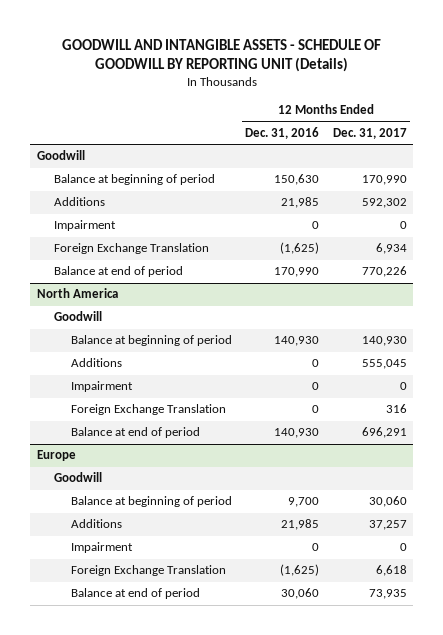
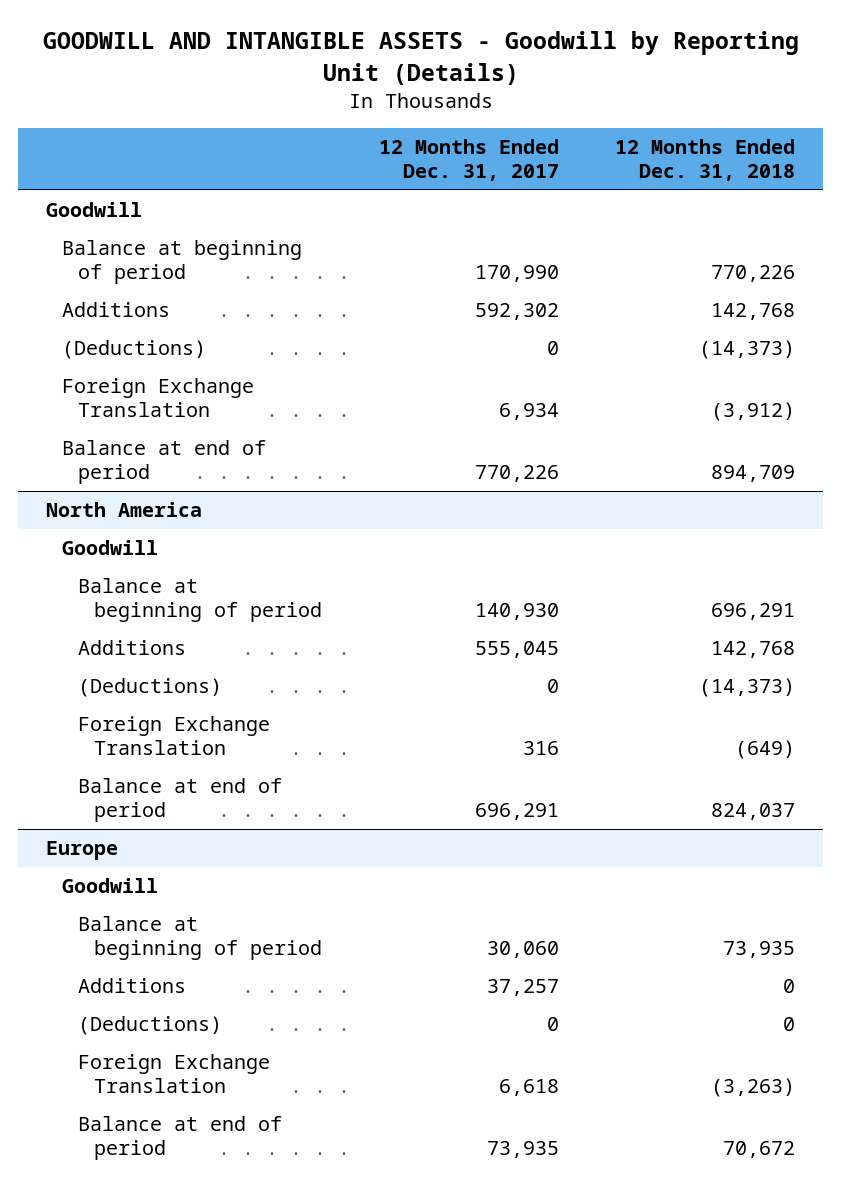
- GOODWILL AND INTANGIBLE ASSETS - SCHEDULE OF GOODWILL BY REPORTING UNIT (Details)
+ GOODWILL AND INTANGIBLE ASSETS - Goodwill by Reporting Unit (Details)
- | 12 Months Ended Dec. 31, 2016 | 12 Months Ended Dec. 31, 2017
+ | 12 Months Ended Dec. 31, 2017 | 12 Months Ended Dec. 31, 2018
- Impairment | 0 | 0
+ (Deductions) | 0 | (14,373)
@ North America
- Impairment | 0 | 0
+ (Deductions) | 0 | (14,373)
@ Europe
- Impairment | 0 | 0
+ (Deductions) | 0 | 0

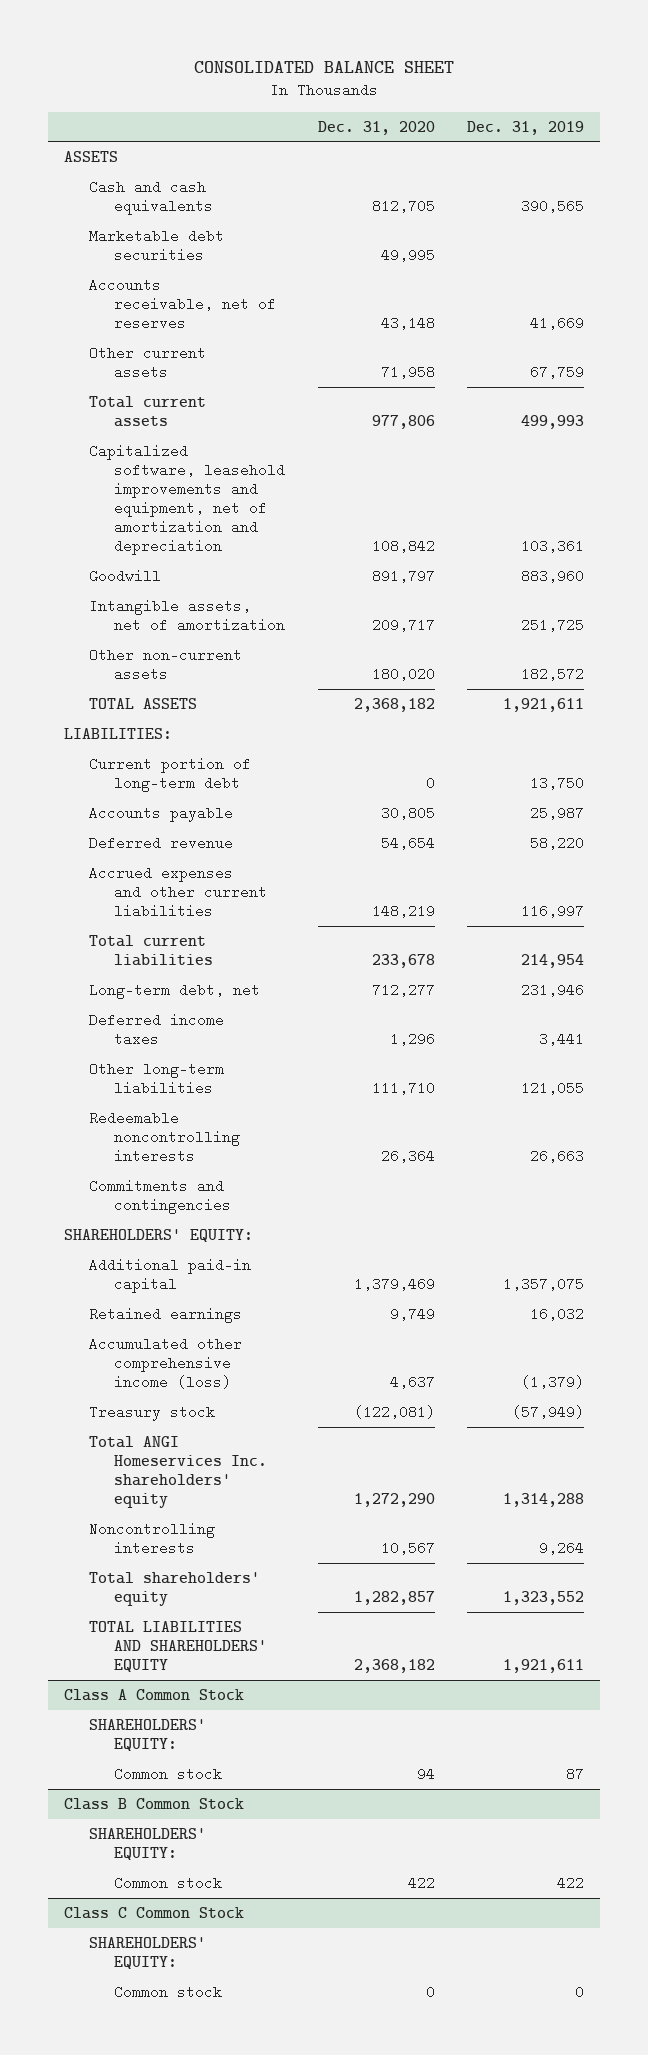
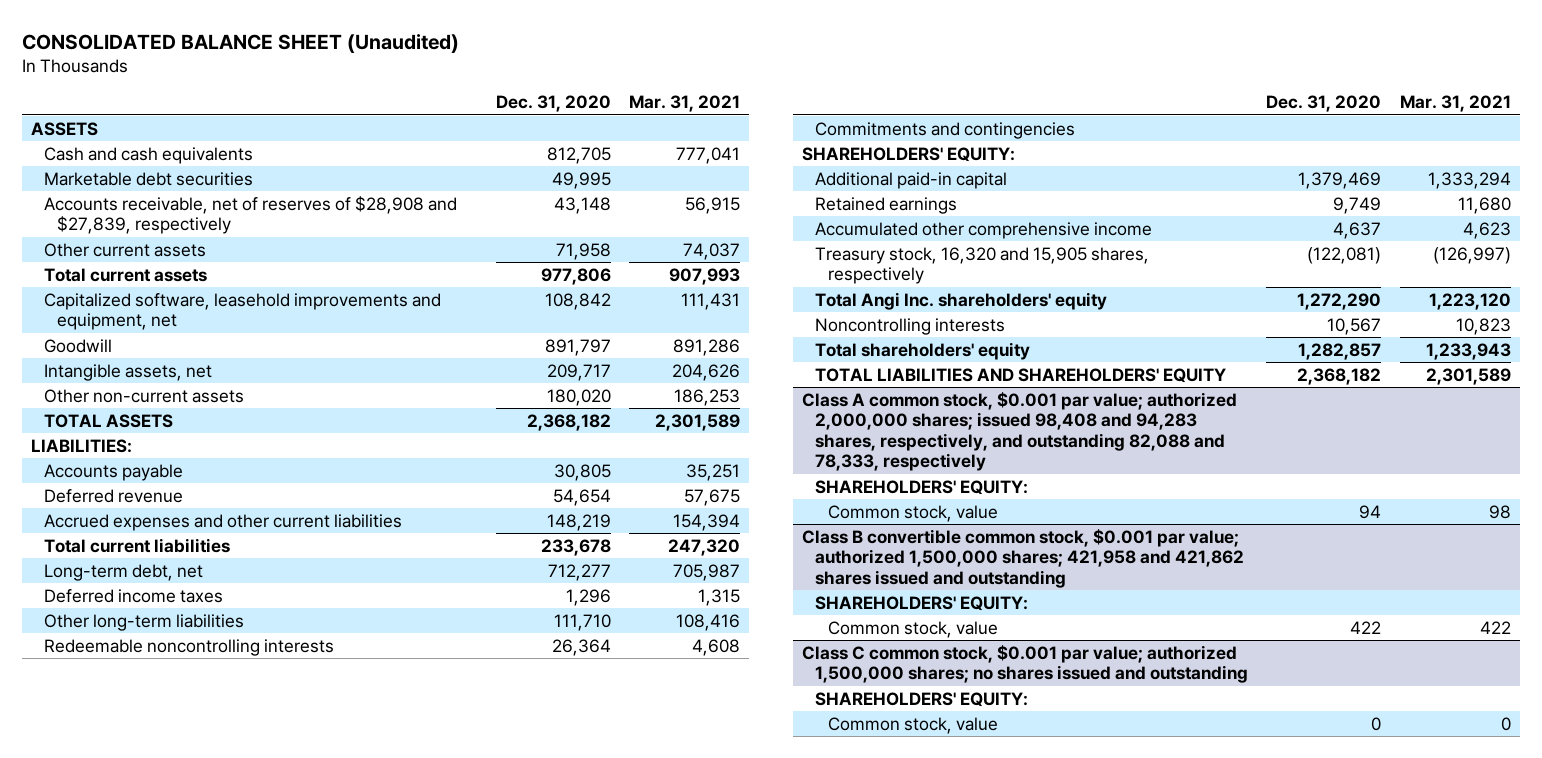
- CONSOLIDATED BALANCE SHEET
+ CONSOLIDATED BALANCE SHEET (Unaudited)
- | Dec. 31, 2020 | Dec. 31, 2019
+ | Dec. 31, 2020 | Mar. 31, 2021
- Accounts receivable, net of reserves | 43,148 | 41,669
+ Accounts receivable, net of reserves of $28,908 and $27,839, respectively | 43,148 | 56,915
- Capitalized software, leasehold improvements and equipment, net of amortization and depreciation | 108,842 | 103,361
+ Capitalized software, leasehold improvements and equipment, net | 108,842 | 111,431
- Intangible assets, net of amortization | 209,717 | 251,725
+ Intangible assets, net | 209,717 | 204,626
- Current portion of long-term debt | 0 | 13,750
- Accumulated other comprehensive income (loss) | 4,637 | (1,379)
- Treasury stock | (122,081) | (57,949)
- Total ANGI Homeservices Inc. shareholders' equity | 1,272,290 | 1,314,288
+ Accumulated other comprehensive income | 4,637 | 4,623
+ Treasury stock, 16,320 and 15,905 shares, respectively | (122,081) | (126,997)
+ Total Angi Inc. shareholders' equity | 1,272,290 | 1,223,120
- Class A Common Stock
+ Class A common stock, $0.001 par value; authorized 2,000,000 shares; issued 98,408 and 94,283 shares, respectively, and outstanding 82,088 and 78,333, respectively
- Common stock | 94 | 87
- Class B Common Stock
+ Common stock, value | 94 | 98
+ Class B convertible common stock, $0.001 par value; authorized 1,500,000 shares; 421,958 and 421,862 shares issued and outstanding
- Common stock | 422 | 422
- Class C Common Stock
+ Common stock, value | 422 | 422
+ Class C common stock, $0.001 par value; authorized 1,500,000 shares; no shares issued and outstanding
- Common stock | 0 | 0
+ Common stock, value | 0 | 0

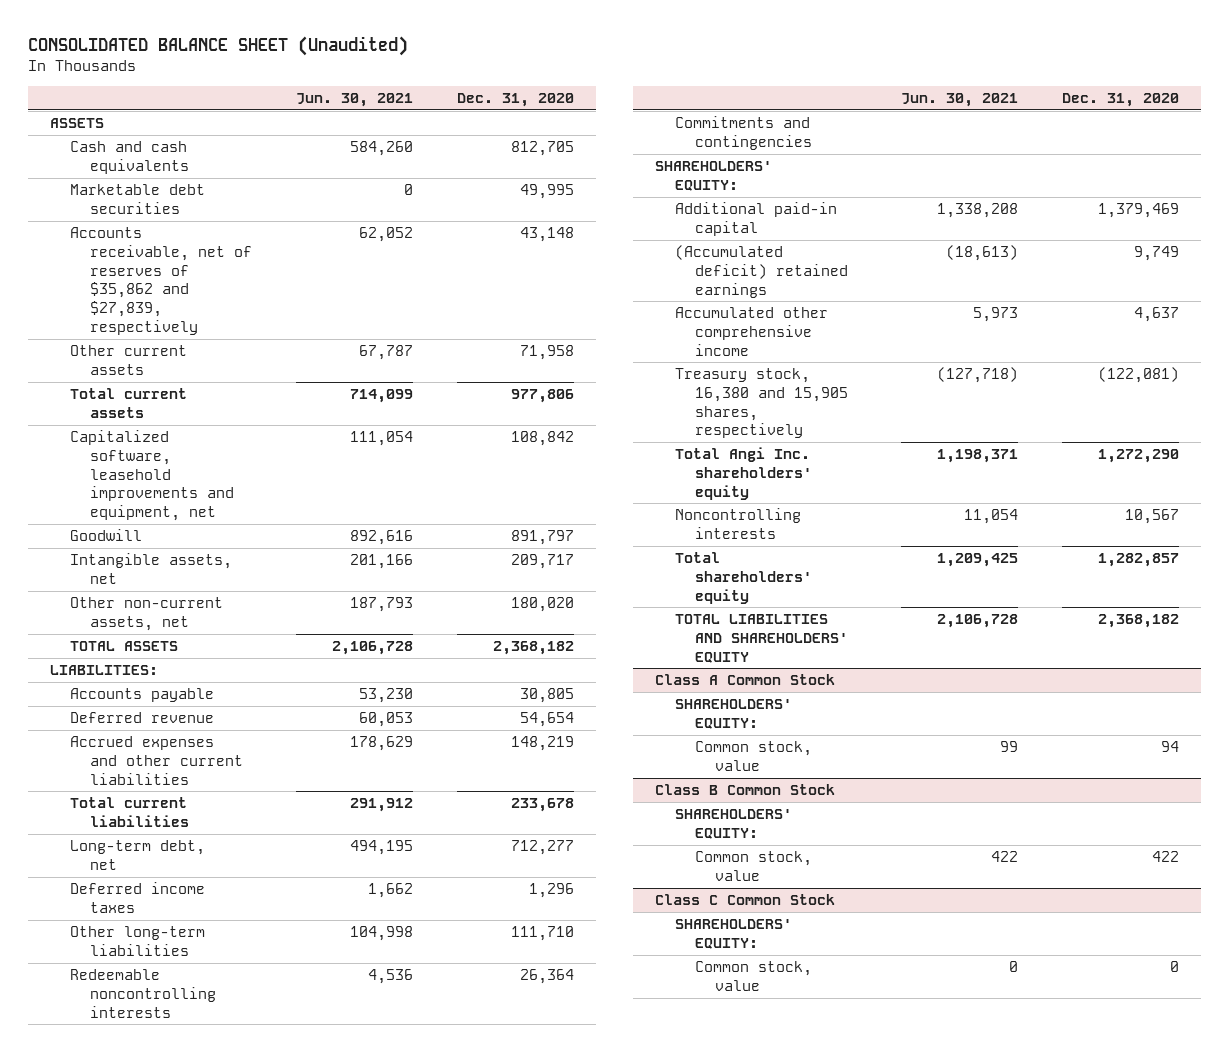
- | Dec. 31, 2020 | Mar. 31, 2021
+ | Jun. 30, 2021 | Dec. 31, 2020
- Accounts receivable, net of reserves of $28,908 and $27,839, respectively | 43,148 | 56,915
+ Accounts receivable, net of reserves of $35,862 and $27,839, respectively | 62,052 | 43,148
- Other non-current assets | 180,020 | 186,253
+ Other non-current assets, net | 187,793 | 180,020
- Retained earnings | 9,749 | 11,680
+ (Accumulated deficit) retained earnings | (18,613) | 9,749
- Treasury stock, 16,320 and 15,905 shares, respectively | (122,081) | (126,997)
+ Treasury stock, 16,380 and 15,905 shares, respectively | (127,718) | (122,081)
- Class A common stock, $0.001 par value; authorized 2,000,000 shares; issued 98,408 and 94,283 shares, respectively, and outstanding 82,088 and 78,333, respectively
+ Class A Common Stock
- Class B convertible common stock, $0.001 par value; authorized 1,500,000 shares; 421,958 and 421,862 shares issued and outstanding
+ Class B Common Stock
- Class C common stock, $0.001 par value; authorized 1,500,000 shares; no shares issued and outstanding
+ Class C Common Stock

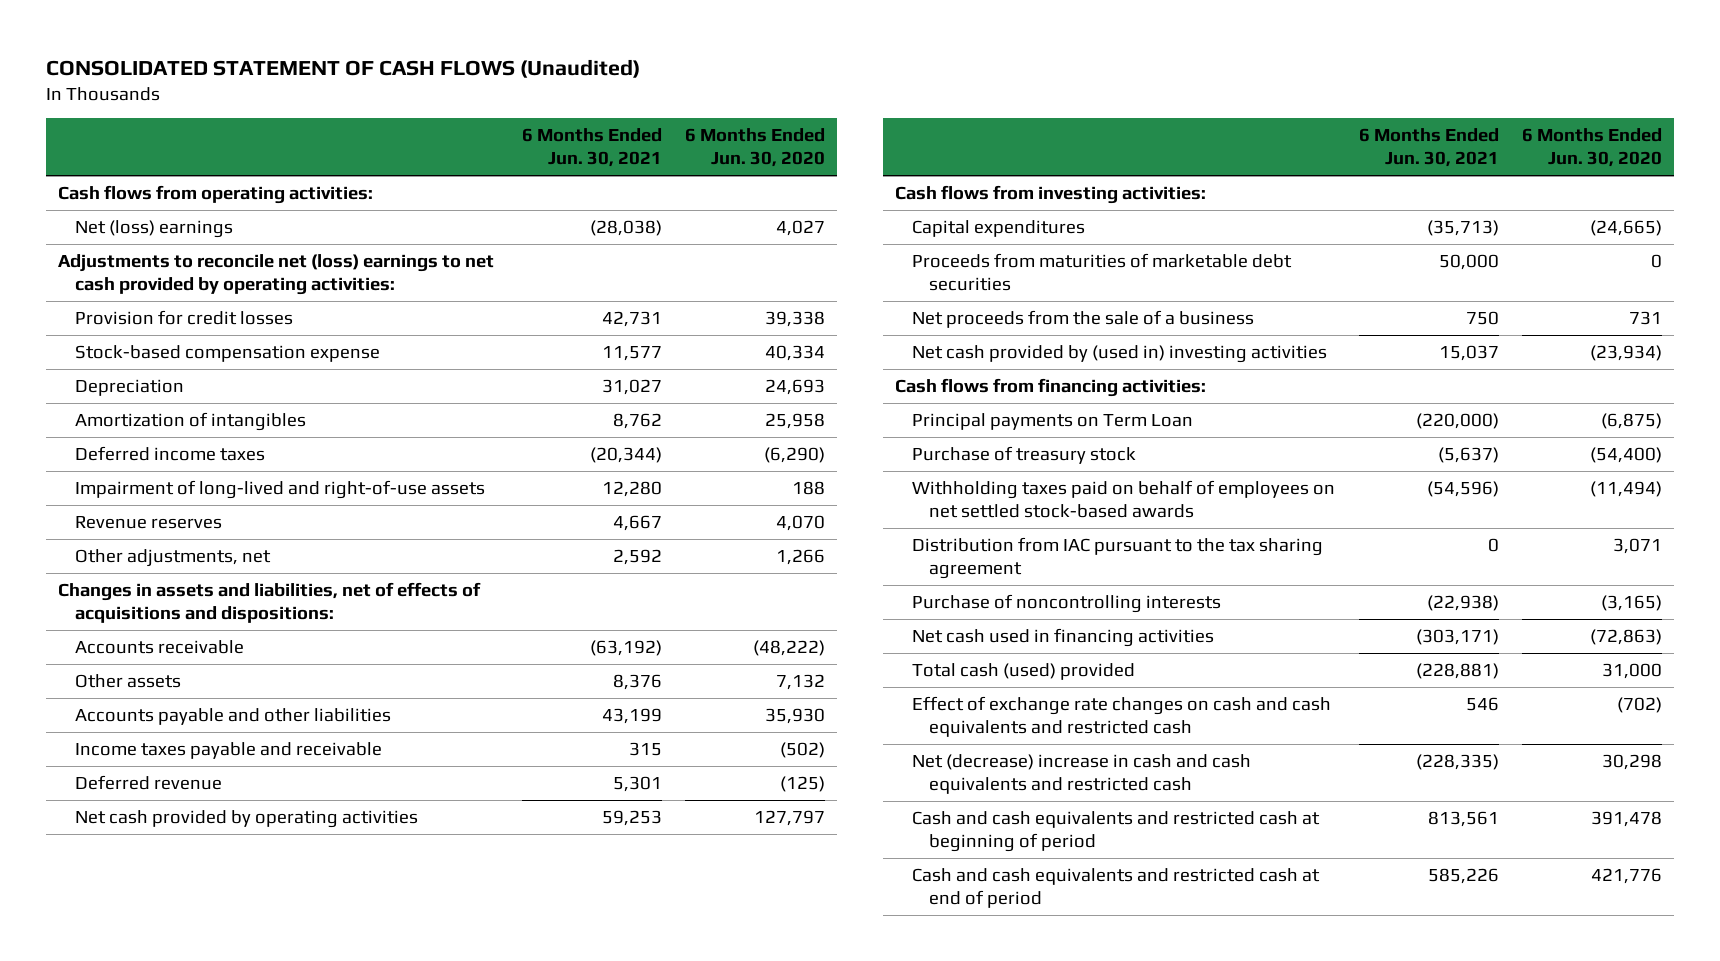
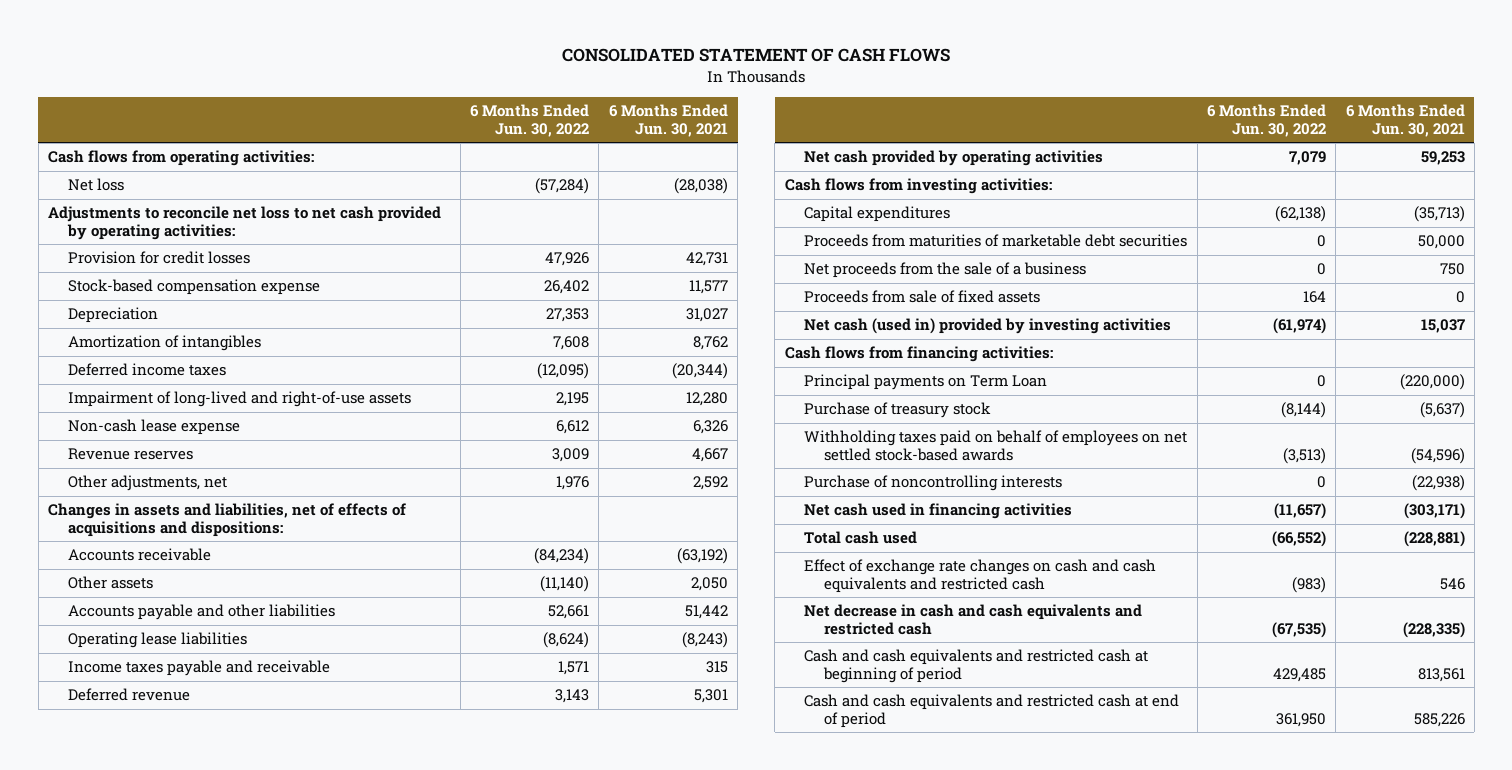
- CONSOLIDATED STATEMENT OF CASH FLOWS (Unaudited)
+ CONSOLIDATED STATEMENT OF CASH FLOWS
- | 6 Months Ended Jun. 30, 2021 | 6 Months Ended Jun. 30, 2020
+ | 6 Months Ended Jun. 30, 2022 | 6 Months Ended Jun. 30, 2021
- Net (loss) earnings | (28,038) | 4,027
- Adjustments to reconcile net (loss) earnings to net cash provided by operating activities:
+ Net loss | (57,284) | (28,038)
+ Adjustments to reconcile net loss to net cash provided by operating activities:
+ Non-cash lease expense | 6,612 | 6,326
- Other assets | 8,376 | 7,132
- Accounts payable and other liabilities | 43,199 | 35,930
+ Other assets | (11,140) | 2,050
+ Accounts payable and other liabilities | 52,661 | 51,442
+ Operating lease liabilities | (8,624) | (8,243)
- Net cash provided by (used in) investing activities | 15,037 | (23,934)
+ Proceeds from sale of fixed assets | 164 | 0
+ Net cash (used in) provided by investing activities | (61,974) | 15,037
- Distribution from IAC pursuant to the tax sharing agreement | 0 | 3,071
- Total cash (used) provided | (228,881) | 31,000
+ Total cash used | (66,552) | (228,881)
- Net (decrease) increase in cash and cash equivalents and restricted cash | (228,335) | 30,298
+ Net decrease in cash and cash equivalents and restricted cash | (67,535) | (228,335)

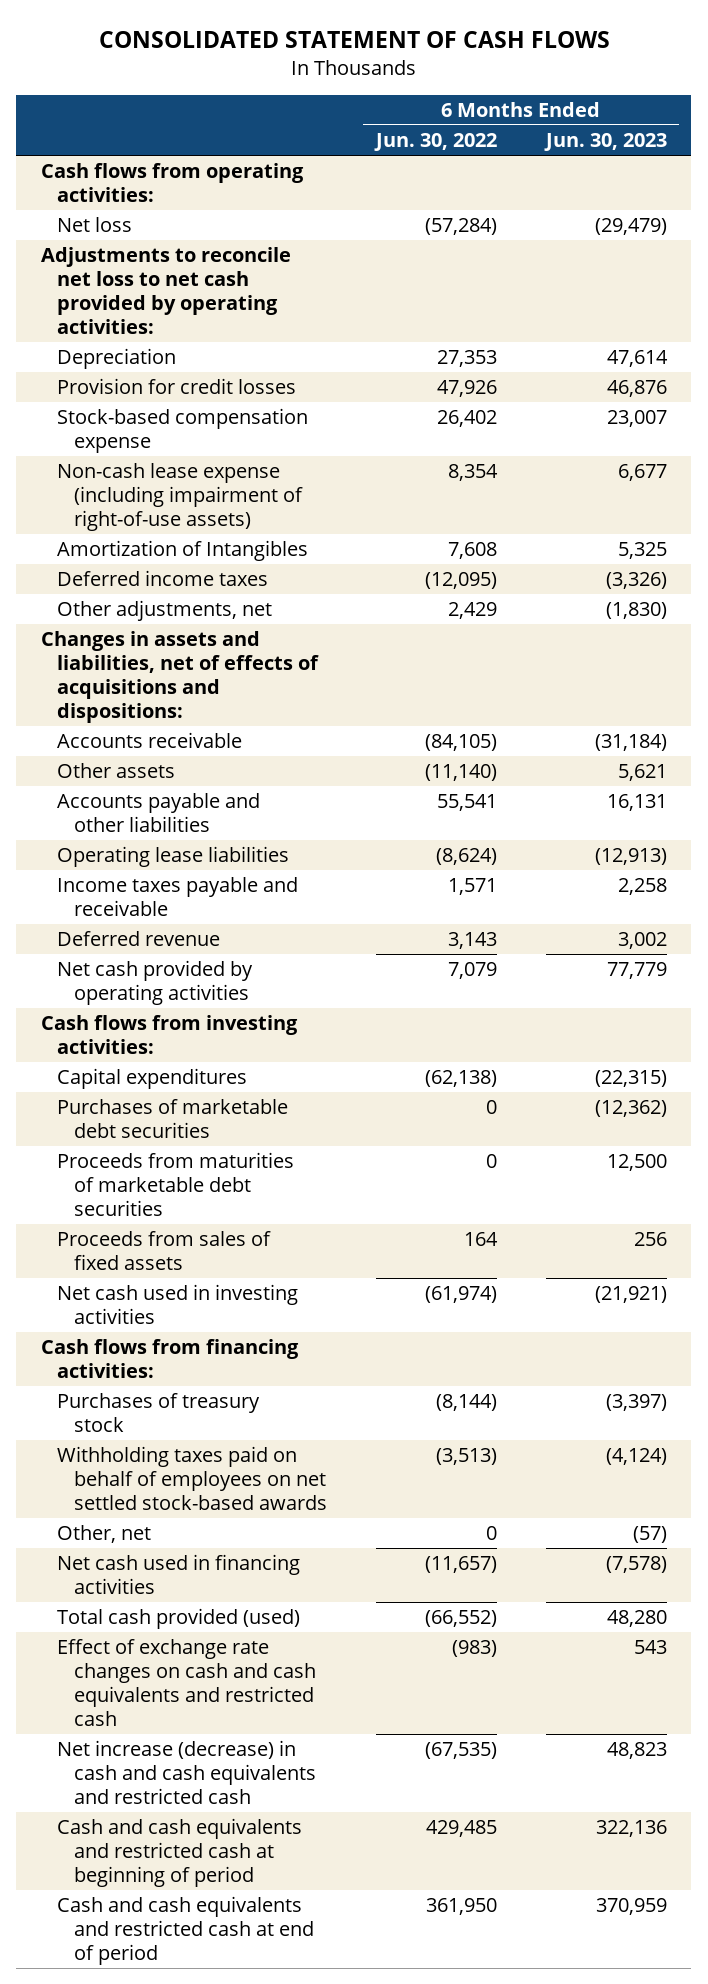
- | 6 Months Ended Jun. 30, 2022 | 6 Months Ended Jun. 30, 2021
+ | 6 Months Ended Jun. 30, 2022 | 6 Months Ended Jun. 30, 2023
moved up: Depreciation | 27,353 | 47,614
- Amortization of intangibles | 7,608 | 8,762
+ Non-cash lease expense (including impairment of right-of-use assets) | 8,354 | 6,677
+ Amortization of Intangibles | 7,608 | 5,325
- Impairment of long-lived and right-of-use assets | 2,195 | 12,280
- Non-cash lease expense | 6,612 | 6,326
- Revenue reserves | 3,009 | 4,667
- Other adjustments, net | 1,976 | 2,592
+ Other adjustments, net | 2,429 | (1,830)
- Accounts receivable | (84,234) | (63,192)
+ Accounts receivable | (84,105) | (31,184)
- Accounts payable and other liabilities | 52,661 | 51,442
+ Accounts payable and other liabilities | 55,541 | 16,131
+ Purchases of marketable debt securities | 0 | (12,362)
- Net proceeds from the sale of a business | 0 | 750
- Proceeds from sale of fixed assets | 164 | 0
- Net cash (used in) provided by investing activities | (61,974) | 15,037
+ Proceeds from sales of fixed assets | 164 | 256
+ Net cash used in investing activities | (61,974) | (21,921)
- Principal payments on Term Loan | 0 | (220,000)
- Purchase of treasury stock | (8,144) | (5,637)
+ Purchases of treasury stock | (8,144) | (3,397)
- Purchase of noncontrolling interests | 0 | (22,938)
+ Other, net | 0 | (57)
- Total cash used | (66,552) | (228,881)
+ Total cash provided (used) | (66,552) | 48,280
- Net decrease in cash and cash equivalents and restricted cash | (67,535) | (228,335)
+ Net increase (decrease) in cash and cash equivalents and restricted cash | (67,535) | 48,823

